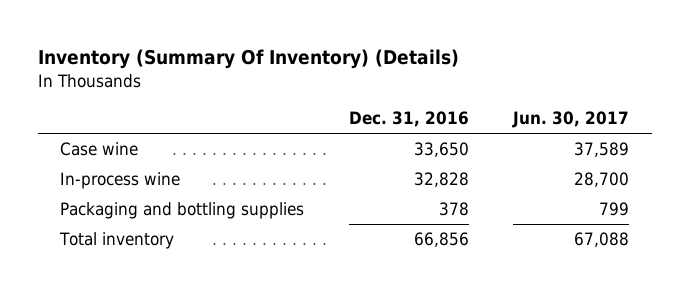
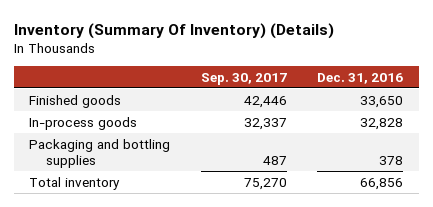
- | Dec. 31, 2016 | Jun. 30, 2017
+ | Sep. 30, 2017 | Dec. 31, 2016
- Case wine | 33,650 | 37,589
- In-process wine | 32,828 | 28,700
+ Finished goods | 42,446 | 33,650
+ In-process goods | 32,337 | 32,828

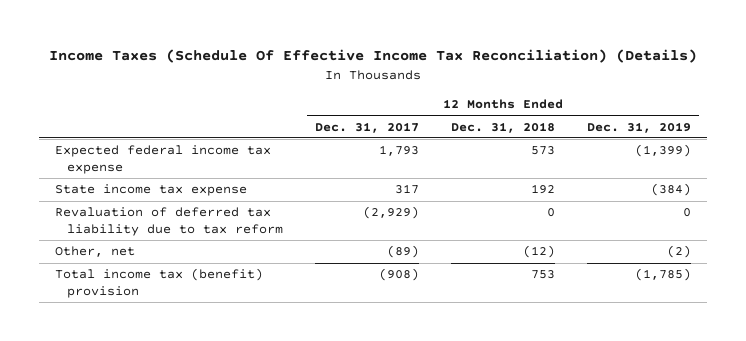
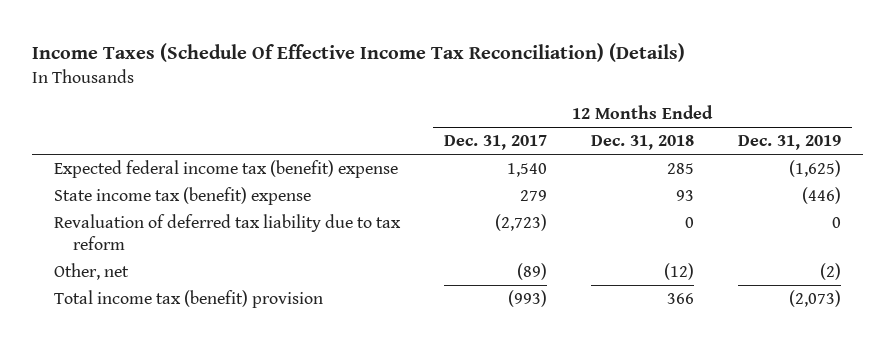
- Expected federal income tax expense | 1,793 | 573 | (1,399)
- State income tax expense | 317 | 192 | (384)
- Revaluation of deferred tax liability due to tax reform | (2,929) | 0 | 0
+ Expected federal income tax (benefit) expense | 1,540 | 285 | (1,625)
+ State income tax (benefit) expense | 279 | 93 | (446)
+ Revaluation of deferred tax liability due to tax reform | (2,723) | 0 | 0
- Total income tax (benefit) provision | (908) | 753 | (1,785)
+ Total income tax (benefit) provision | (993) | 366 | (2,073)

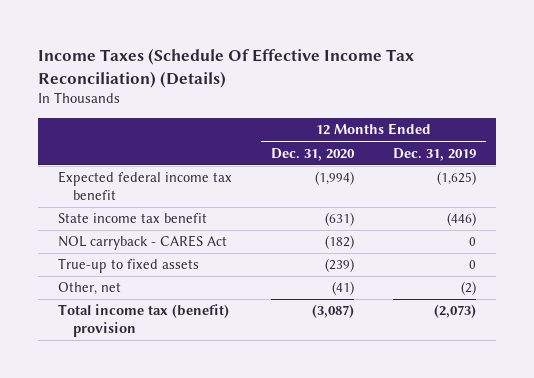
- | 12 Months Ended Dec. 31, 2017 | 12 Months Ended Dec. 31, 2018 | 12 Months Ended Dec. 31, 2019
+ | 12 Months Ended Dec. 31, 2020 | 12 Months Ended Dec. 31, 2019
- Expected federal income tax (benefit) expense | 1,540 | 285 | (1,625)
- State income tax (benefit) expense | 279 | 93 | (446)
- Revaluation of deferred tax liability due to tax reform | (2,723) | 0 | 0
+ Expected federal income tax benefit | (1,994) | (1,625)
+ State income tax benefit | (631) | (446)
+ NOL carryback - CARES Act | (182) | 0
+ True-up to fixed assets | (239) | 0

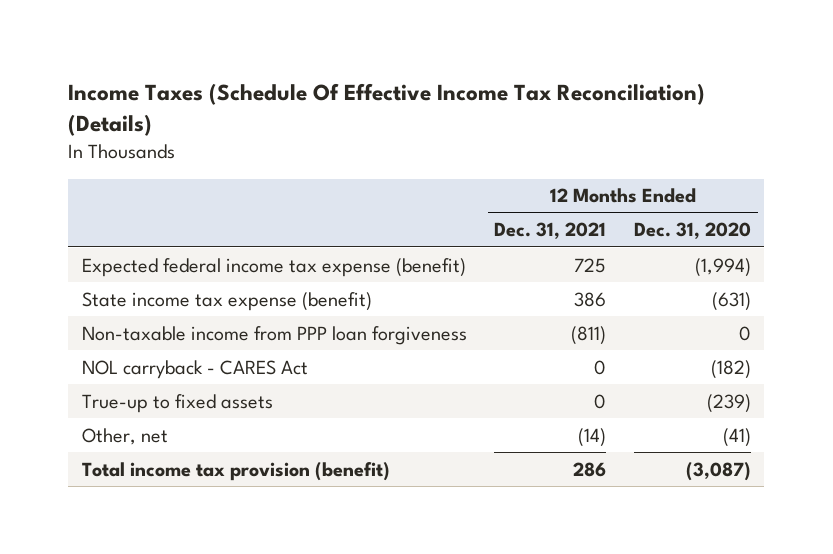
- | 12 Months Ended Dec. 31, 2020 | 12 Months Ended Dec. 31, 2019
+ | 12 Months Ended Dec. 31, 2021 | 12 Months Ended Dec. 31, 2020
- Expected federal income tax benefit | (1,994) | (1,625)
- State income tax benefit | (631) | (446)
+ Expected federal income tax expense (benefit) | 725 | (1,994)
+ State income tax expense (benefit) | 386 | (631)
+ Non-taxable income from PPP loan forgiveness | (811) | 0
- Total income tax (benefit) provision | (3,087) | (2,073)
+ Total income tax provision (benefit) | 286 | (3,087)

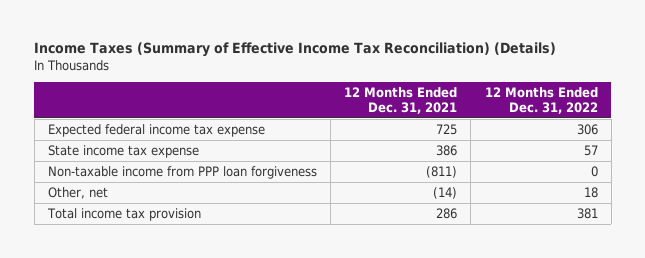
- Income Taxes (Schedule Of Effective Income Tax Reconciliation) (Details)
+ Income Taxes (Summary of Effective Income Tax Reconciliation) (Details)
- | 12 Months Ended Dec. 31, 2021 | 12 Months Ended Dec. 31, 2020
+ | 12 Months Ended Dec. 31, 2021 | 12 Months Ended Dec. 31, 2022
- Expected federal income tax expense (benefit) | 725 | (1,994)
- State income tax expense (benefit) | 386 | (631)
+ Expected federal income tax expense | 725 | 306
+ State income tax expense | 386 | 57
- NOL carryback - CARES Act | 0 | (182)
- True-up to fixed assets | 0 | (239)
- Total income tax provision (benefit) | 286 | (3,087)
+ Total income tax provision | 286 | 381

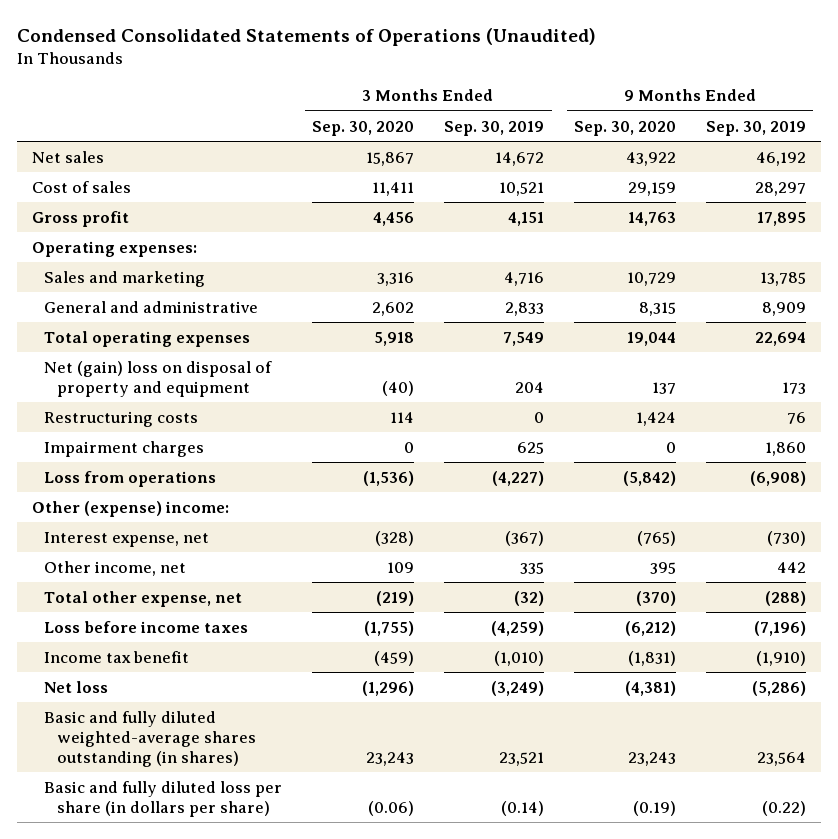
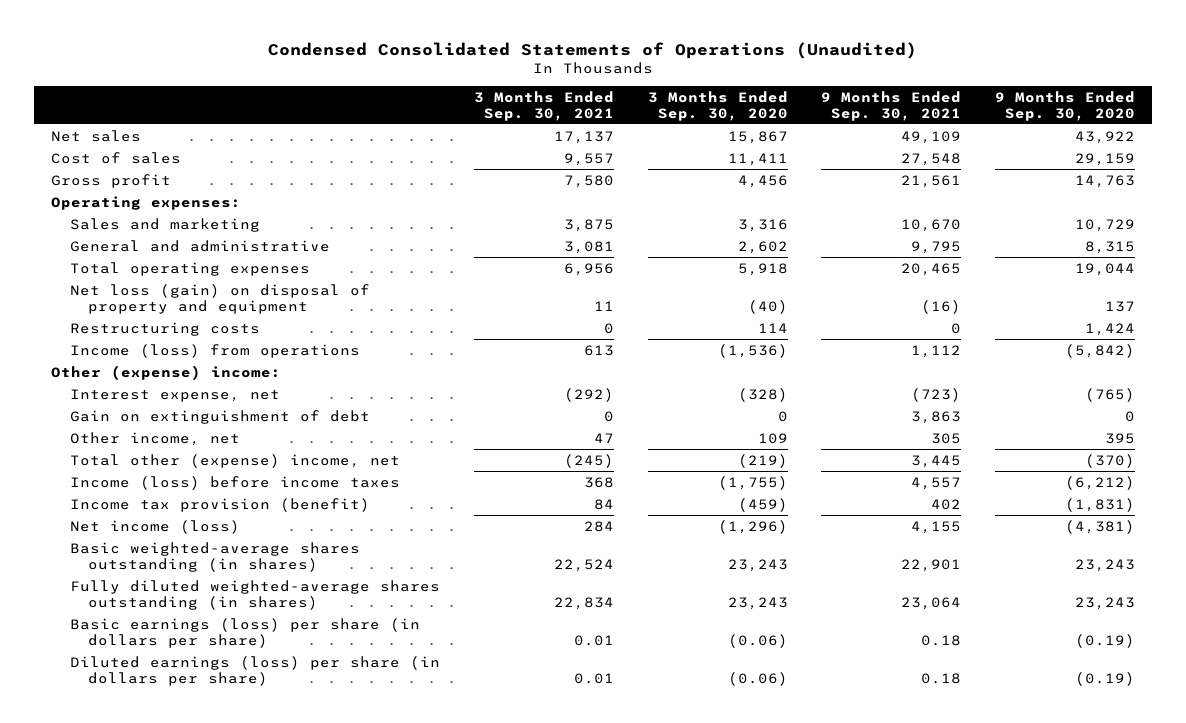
- | 3 Months Ended Sep. 30, 2020 | 3 Months Ended Sep. 30, 2019 | 9 Months Ended Sep. 30, 2020 | 9 Months Ended Sep. 30, 2019
+ | 3 Months Ended Sep. 30, 2021 | 3 Months Ended Sep. 30, 2020 | 9 Months Ended Sep. 30, 2021 | 9 Months Ended Sep. 30, 2020
- Net (gain) loss on disposal of property and equipment | (40) | 204 | 137 | 173
+ Net loss (gain) on disposal of property and equipment | 11 | (40) | (16) | 137
- Impairment charges | 0 | 625 | 0 | 1,860
- Loss from operations | (1,536) | (4,227) | (5,842) | (6,908)
+ Income (loss) from operations | 613 | (1,536) | 1,112 | (5,842)
+ Gain on extinguishment of debt | 0 | 0 | 3,863 | 0
- Total other expense, net | (219) | (32) | (370) | (288)
- Loss before income taxes | (1,755) | (4,259) | (6,212) | (7,196)
- Income tax benefit | (459) | (1,010) | (1,831) | (1,910)
- Net loss | (1,296) | (3,249) | (4,381) | (5,286)
- Basic and fully diluted weighted-average shares outstanding (in shares) | 23,243 | 23,521 | 23,243 | 23,564
- Basic and fully diluted loss per share (in dollars per share) | (0.06) | (0.14) | (0.19) | (0.22)
+ Total other (expense) income, net | (245) | (219) | 3,445 | (370)
+ Income (loss) before income taxes | 368 | (1,755) | 4,557 | (6,212)
+ Income tax provision (benefit) | 84 | (459) | 402 | (1,831)
+ Net income (loss) | 284 | (1,296) | 4,155 | (4,381)
+ Basic weighted-average shares outstanding (in shares) | 22,524 | 23,243 | 22,901 | 23,243
+ Fully diluted weighted-average shares outstanding (in shares) | 22,834 | 23,243 | 23,064 | 23,243
+ Basic earnings (loss) per share (in dollars per share) | 0.01 | (0.06) | 0.18 | (0.19)
+ Diluted earnings (loss) per share (in dollars per share) | 0.01 | (0.06) | 0.18 | (0.19)

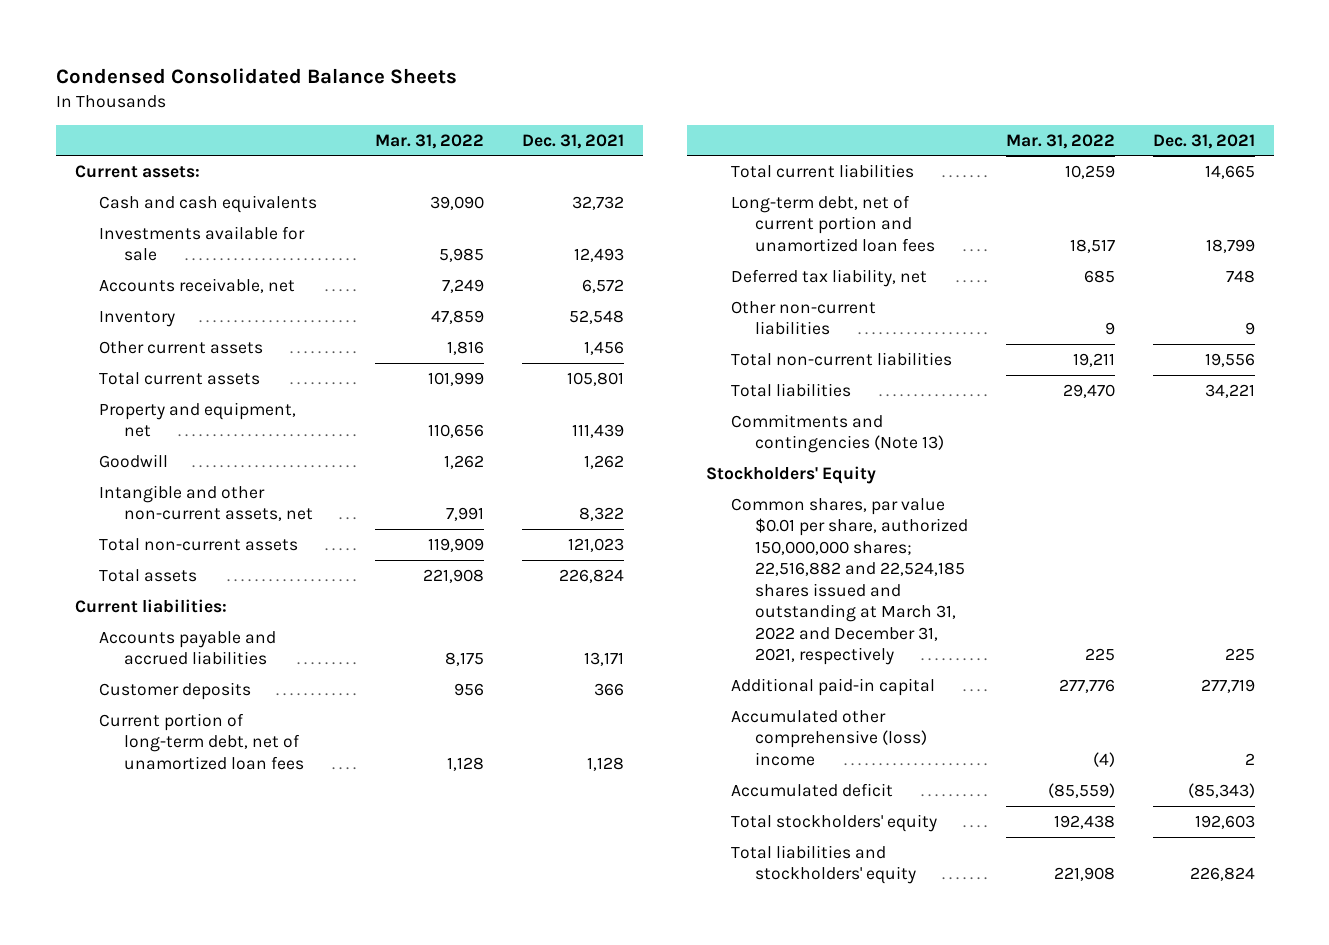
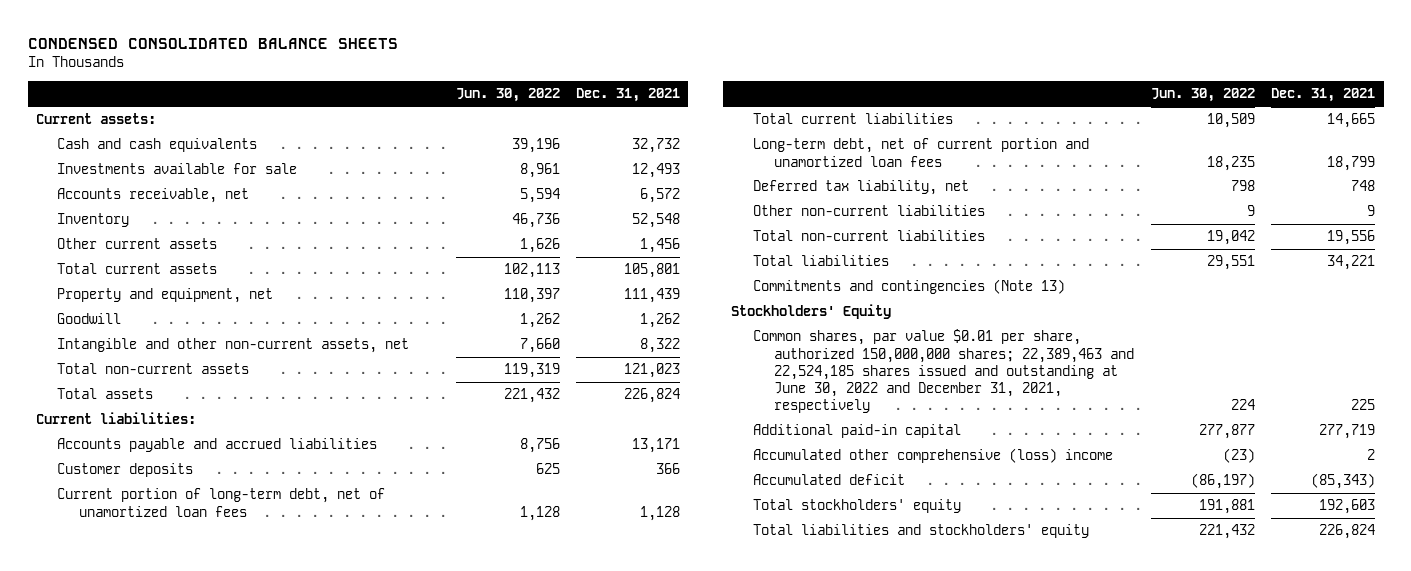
- Condensed Consolidated Balance Sheets
+ CONDENSED CONSOLIDATED BALANCE SHEETS
- | Mar. 31, 2022 | Dec. 31, 2021
+ | Jun. 30, 2022 | Dec. 31, 2021
- Common shares, par value $0.01 per share, authorized 150,000,000 shares; 22,516,882 and 22,524,185 shares issued and outstanding at March 31, 2022 and December 31, 2021, respectively | 225 | 225
+ Common shares, par value $0.01 per share, authorized 150,000,000 shares; 22,389,463 and 22,524,185 shares issued and outstanding at June 30, 2022 and December 31, 2021, respectively | 224 | 225

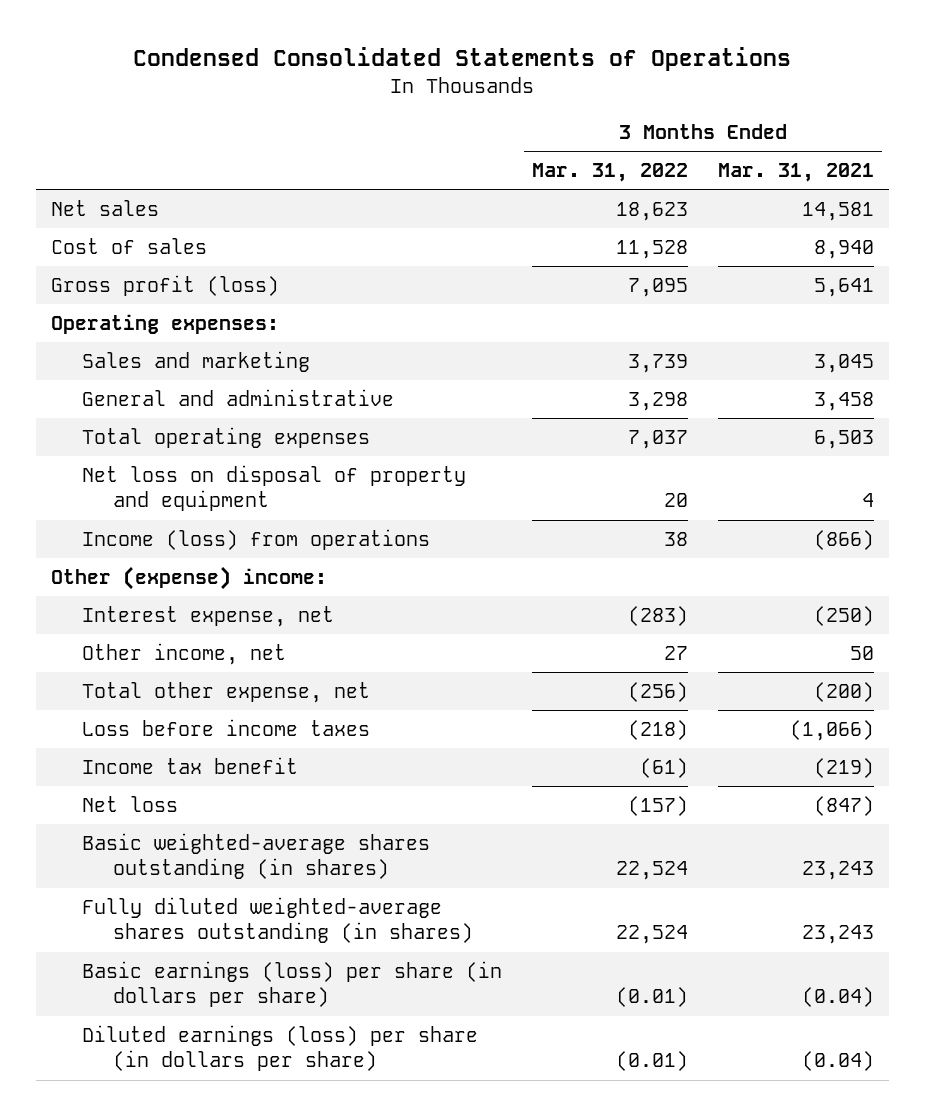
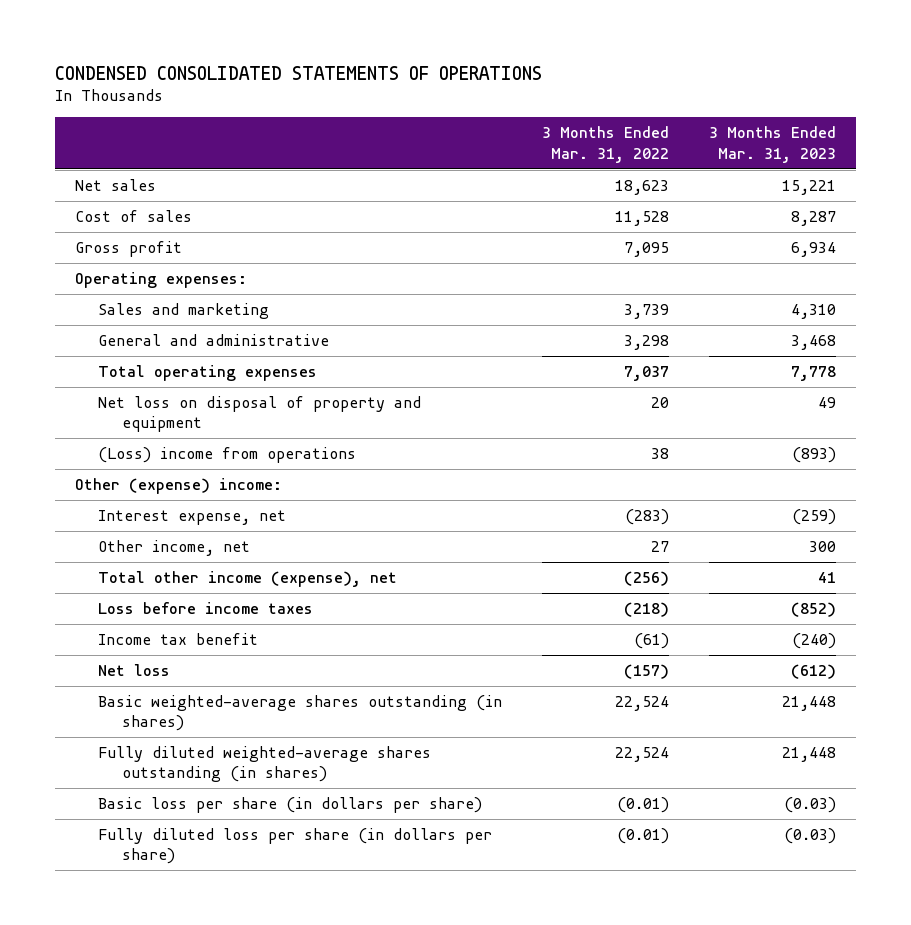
- Condensed Consolidated Statements of Operations
+ CONDENSED CONSOLIDATED STATEMENTS OF OPERATIONS
- | 3 Months Ended Mar. 31, 2022 | 3 Months Ended Mar. 31, 2021
+ | 3 Months Ended Mar. 31, 2022 | 3 Months Ended Mar. 31, 2023
- Gross profit (loss) | 7,095 | 5,641
+ Gross profit | 7,095 | 6,934
- Income (loss) from operations | 38 | (866)
+ (Loss) income from operations | 38 | (893)
- Total other expense, net | (256) | (200)
+ Total other income (expense), net | (256) | 41
- Basic earnings (loss) per share (in dollars per share) | (0.01) | (0.04)
- Diluted earnings (loss) per share (in dollars per share) | (0.01) | (0.04)
+ Basic loss per share (in dollars per share) | (0.01) | (0.03)
+ Fully diluted loss per share (in dollars per share) | (0.01) | (0.03)

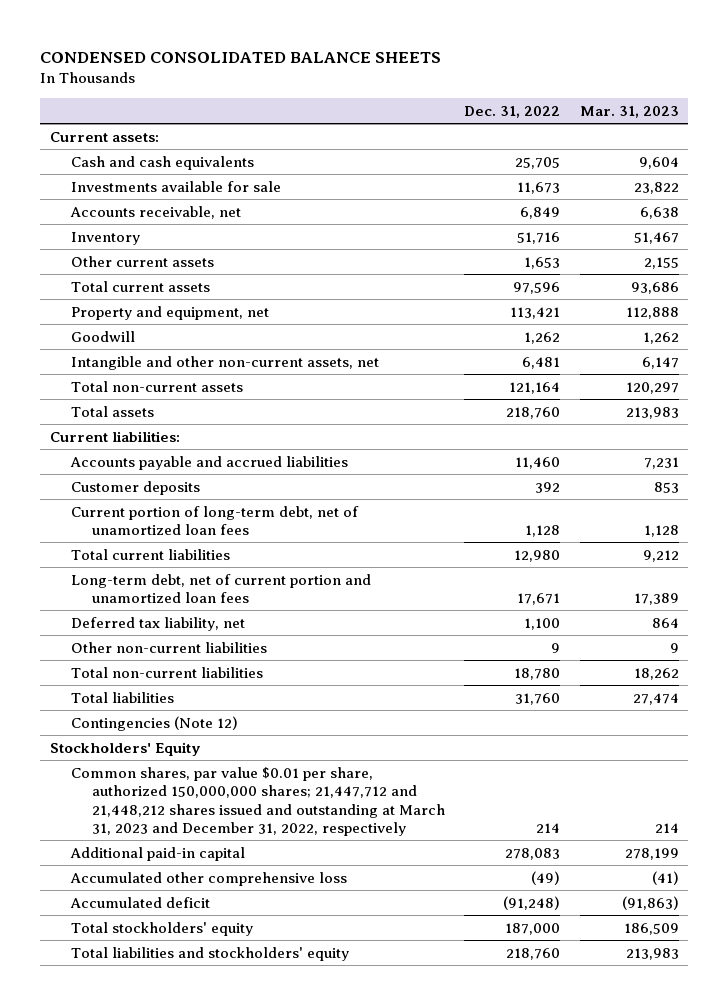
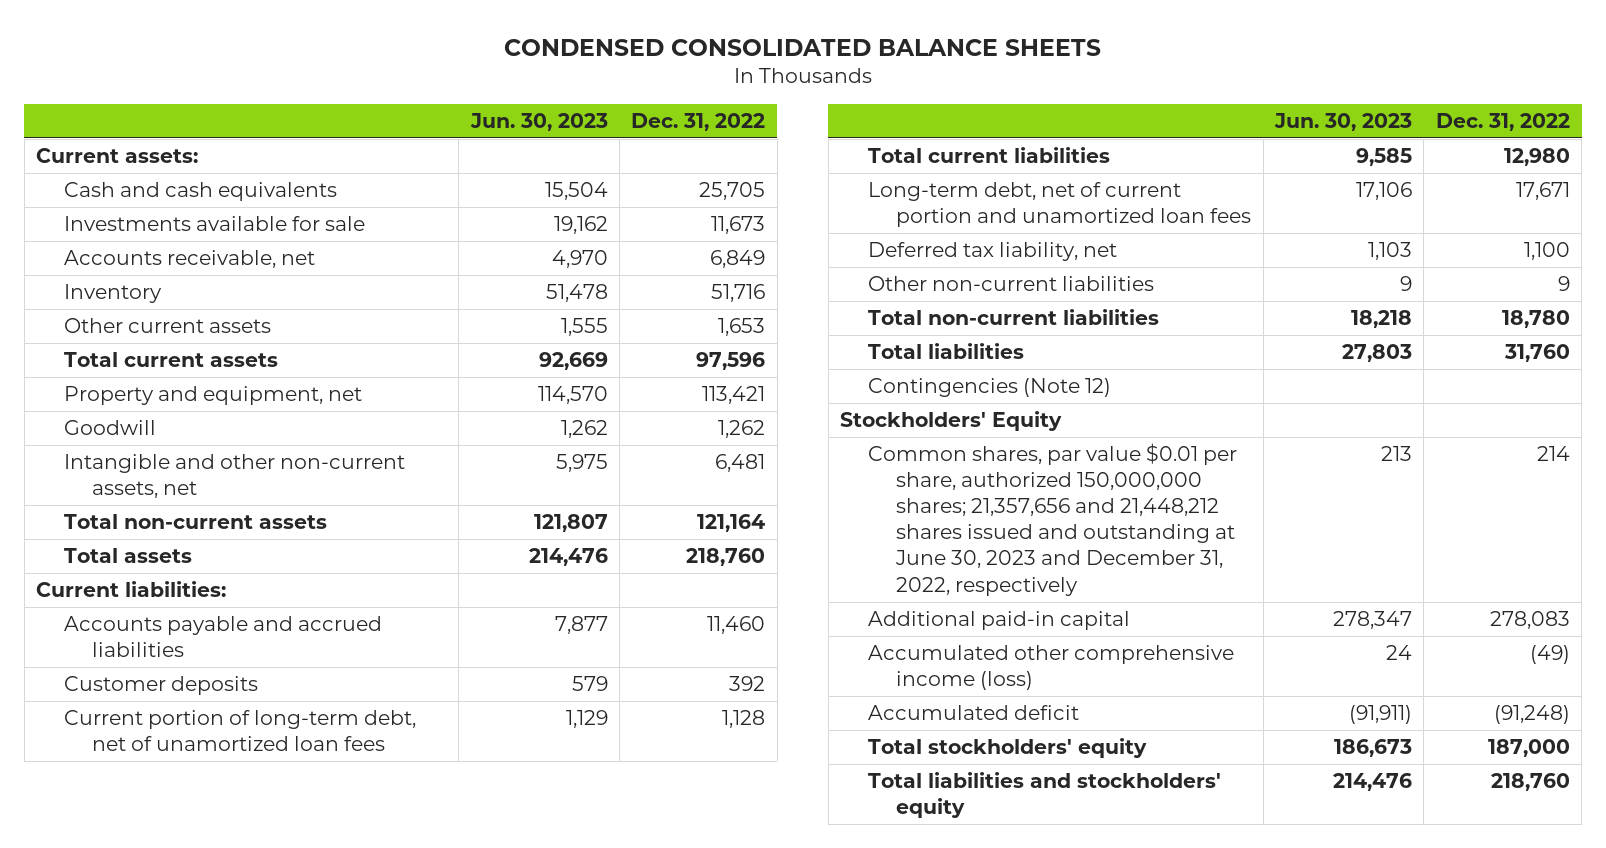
- | Dec. 31, 2022 | Mar. 31, 2023
+ | Jun. 30, 2023 | Dec. 31, 2022
- Common shares, par value $0.01 per share, authorized 150,000,000 shares; 21,447,712 and 21,448,212 shares issued and outstanding at March 31, 2023 and December 31, 2022, respectively | 214 | 214
+ Common shares, par value $0.01 per share, authorized 150,000,000 shares; 21,357,656 and 21,448,212 shares issued and outstanding at June 30, 2023 and December 31, 2022, respectively | 213 | 214
- Accumulated other comprehensive loss | (49) | (41)
+ Accumulated other comprehensive income (loss) | 24 | (49)

